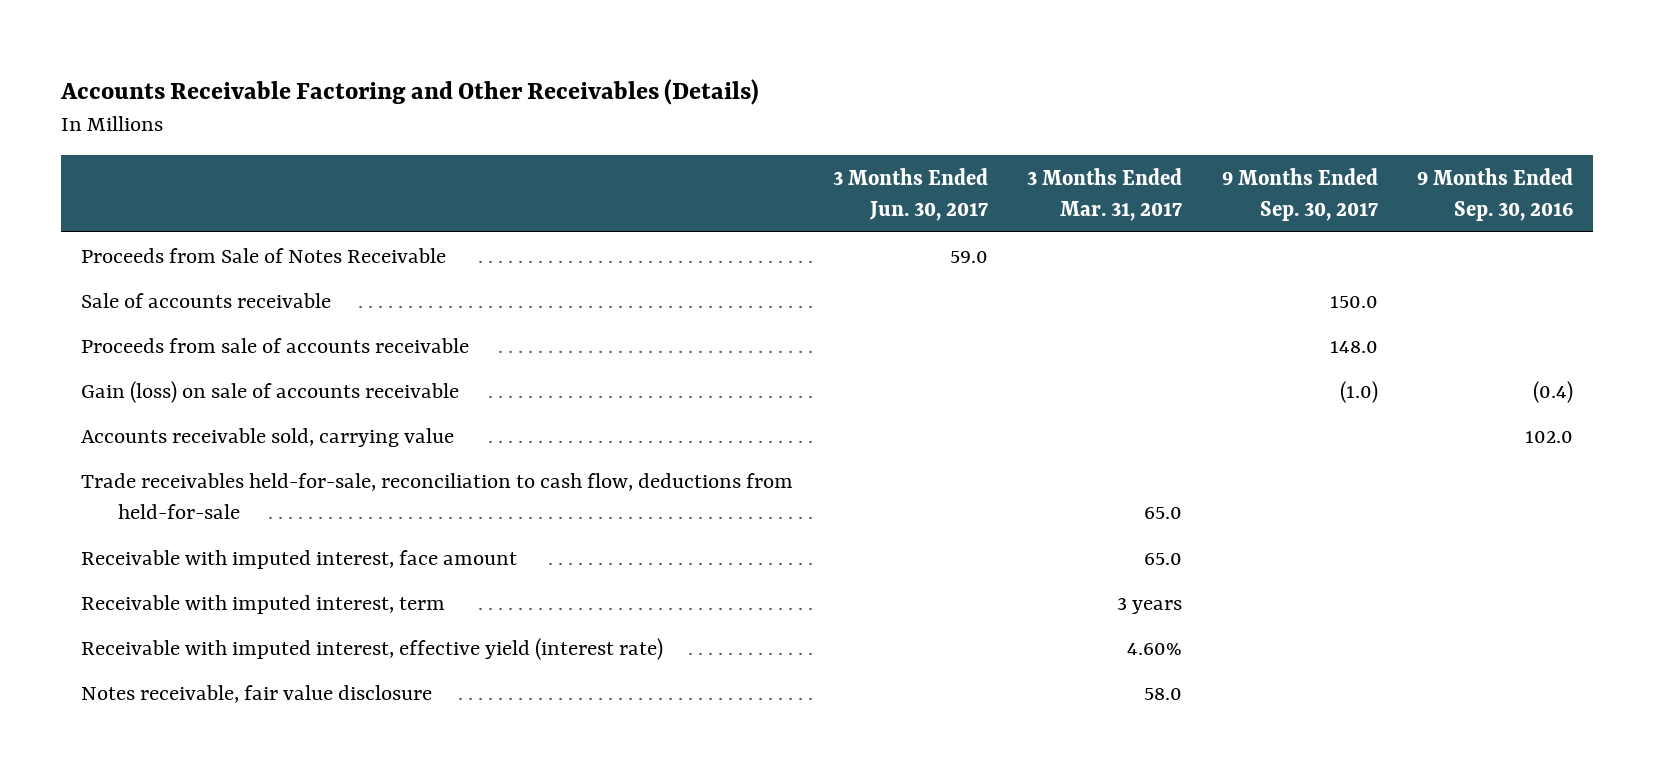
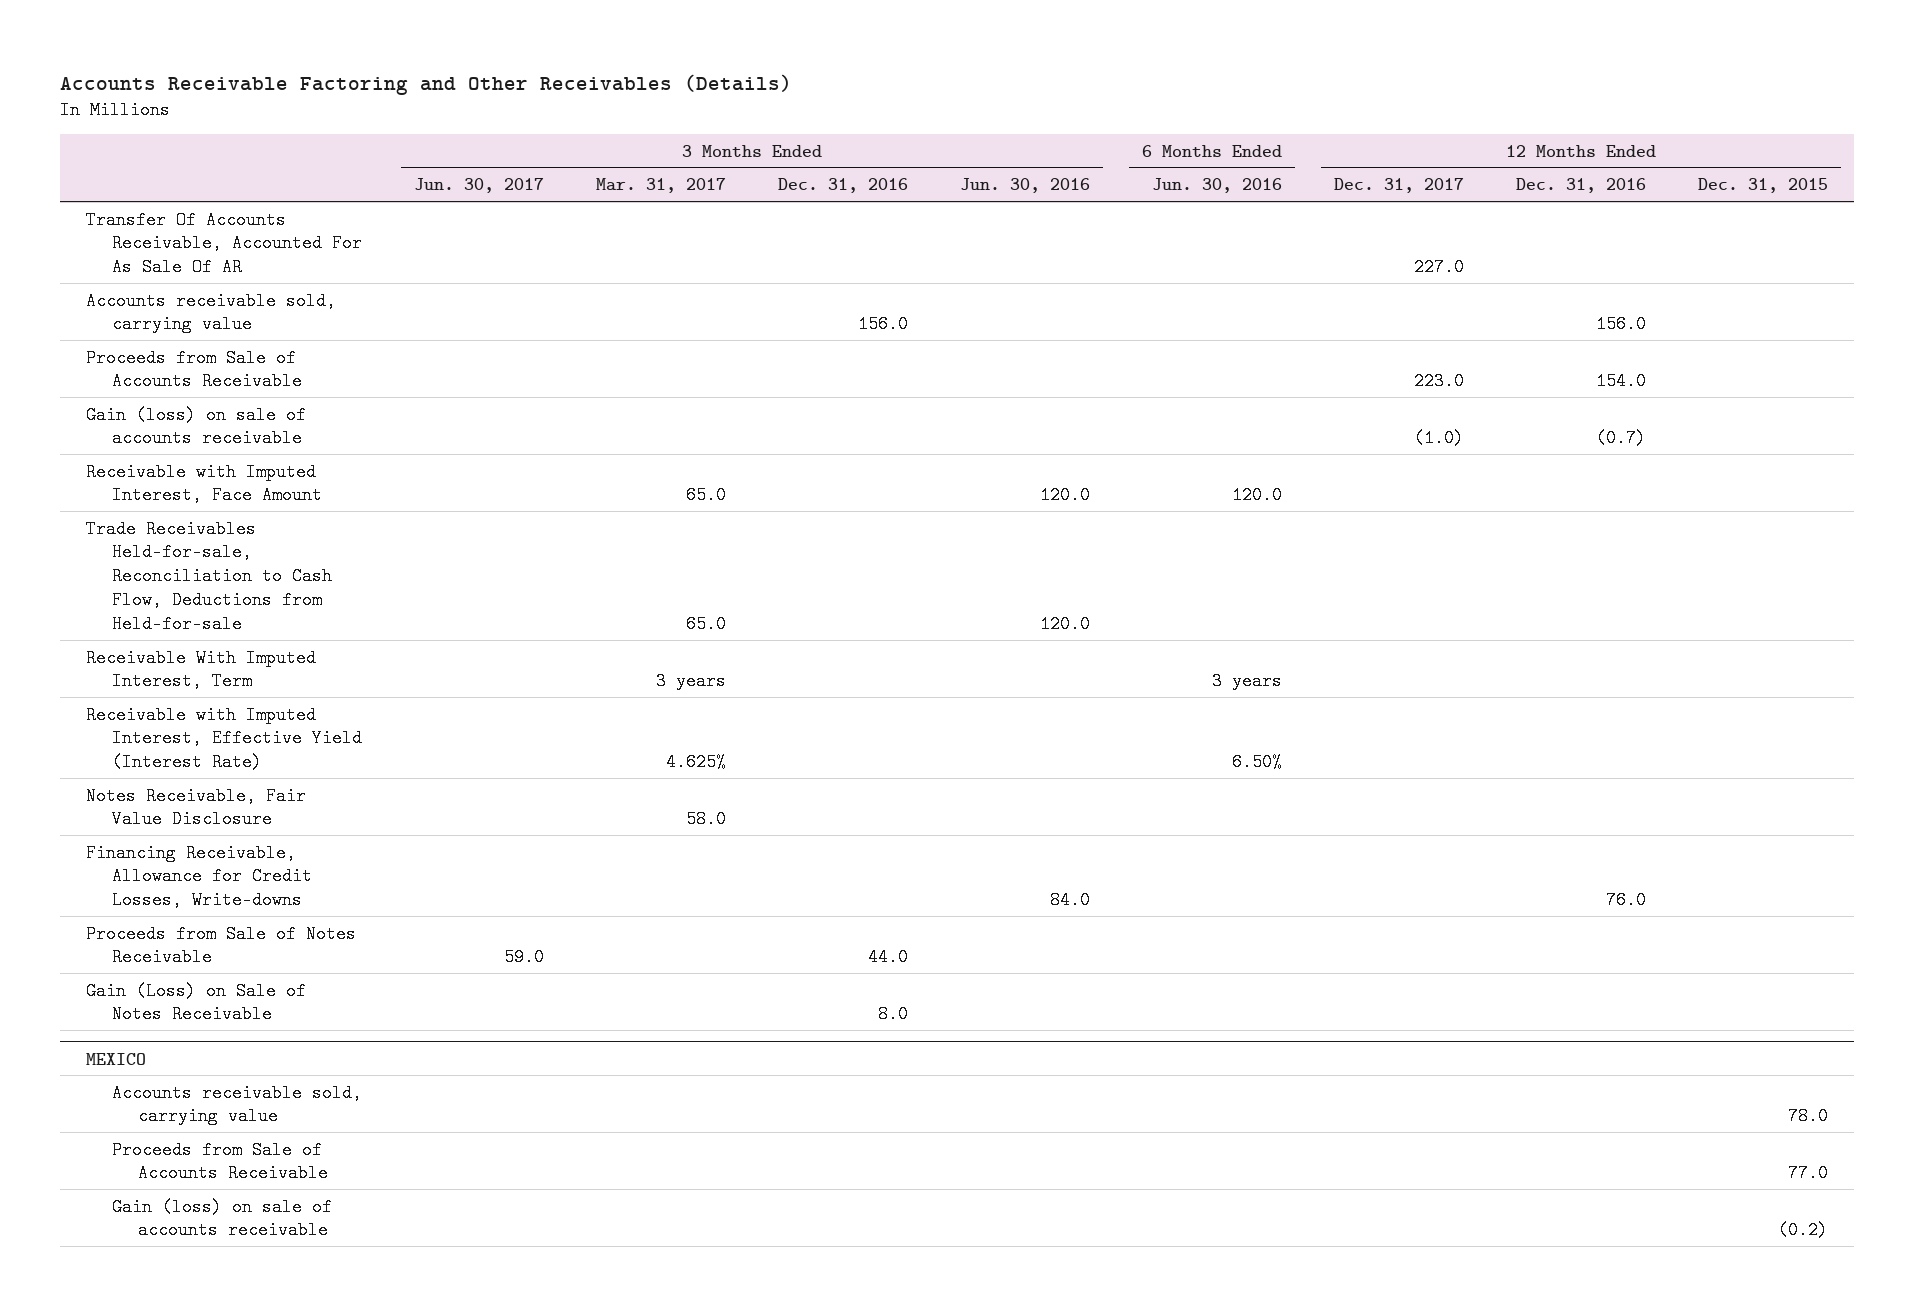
- | 3 Months Ended Jun. 30, 2017 | 3 Months Ended Mar. 31, 2017 | 9 Months Ended Sep. 30, 2017 | 9 Months Ended Sep. 30, 2016
+ | 3 Months Ended Jun. 30, 2017 | 3 Months Ended Mar. 31, 2017 | 3 Months Ended Dec. 31, 2016 | 3 Months Ended Jun. 30, 2016 | 6 Months Ended Jun. 30, 2016 | 12 Months Ended Dec. 31, 2017 | 12 Months Ended Dec. 31, 2016 | 12 Months Ended Dec. 31, 2015
- Sale of accounts receivable | | | 150.0 |
- Proceeds from sale of accounts receivable | | | 148.0 |
+ Transfer Of Accounts Receivable, Accounted For As Sale Of AR | | | | | | 227.0 | |
- Trade receivables held-for-sale, reconciliation to cash flow, deductions from held-for-sale | | 65.0 | |
- Receivable with imputed interest, face amount | | 65.0 | |
- Receivable with imputed interest, term | | 3 years | |
- Receivable with imputed interest, effective yield (interest rate) | | 4.60% | |
- Notes receivable, fair value disclosure | | 58.0 | |
+ Proceeds from Sale of Accounts Receivable | | | | | | 223.0 | 154.0 |
moved down: Gain (loss) on sale of accounts receivable | | | | | | (1.0) | (0.7) |
+ Receivable with Imputed Interest, Face Amount | | 65.0 | | 120.0 | 120.0 | | |
+ Trade Receivables Held-for-sale, Reconciliation to Cash Flow, Deductions from Held-for-sale | | 65.0 | | 120.0 | | | |
+ Receivable With Imputed Interest, Term | | 3 years | | | 3 years | | |
+ Receivable with Imputed Interest, Effective Yield (Interest Rate) | | 4.625% | | | 6.50% | | |
+ Notes Receivable, Fair Value Disclosure | | 58.0 | | | | | |
+ Financing Receivable, Allowance for Credit Losses, Write-downs | | | | 84.0 | | | 76.0 |
moved down: Proceeds from Sale of Notes Receivable | 59.0 | | 44.0 | | | | |
+ Gain (Loss) on Sale of Notes Receivable | | | 8.0 | | | | |
+ MEXICO
+ Accounts receivable sold, carrying value | | | | | | | | 78.0
+ Proceeds from Sale of Accounts Receivable | | | | | | | | 77.0
+ Gain (loss) on sale of accounts receivable | | | | | | | | (0.2)

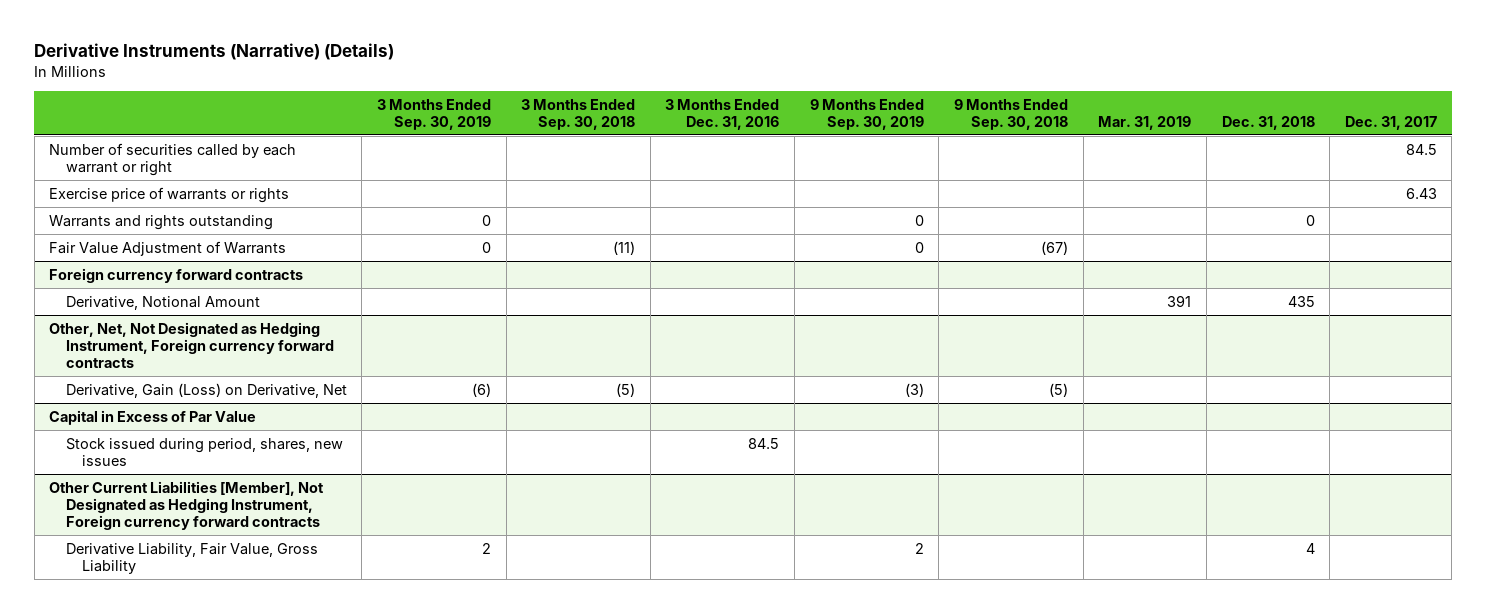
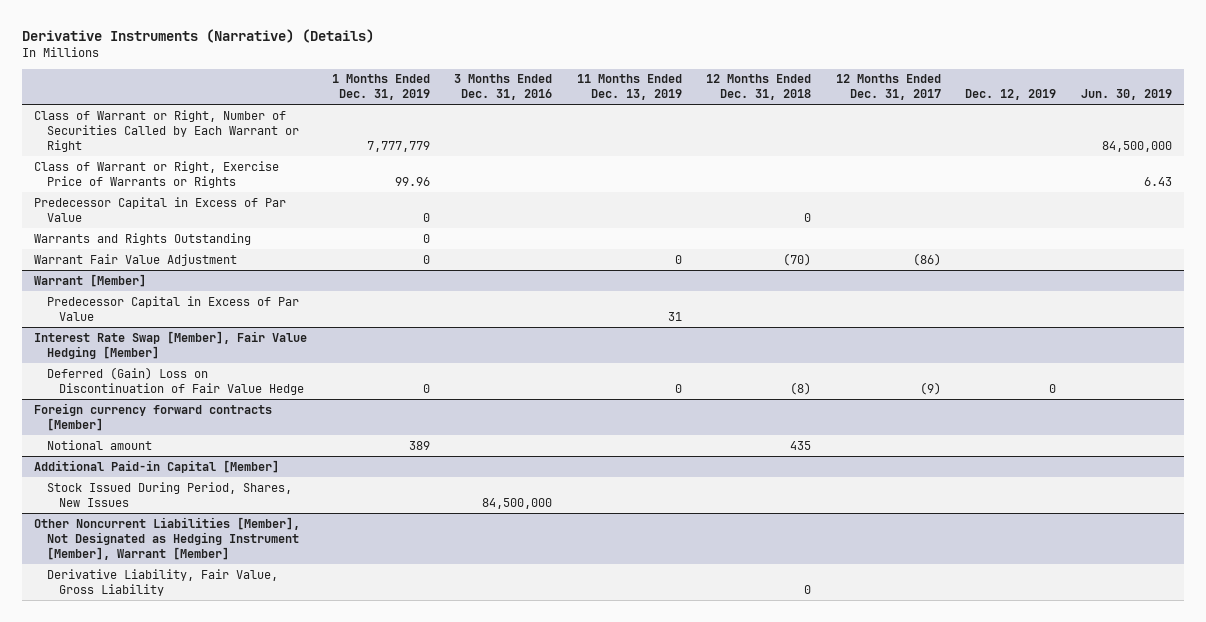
- | 3 Months Ended Sep. 30, 2019 | 3 Months Ended Sep. 30, 2018 | 3 Months Ended Dec. 31, 2016 | 9 Months Ended Sep. 30, 2019 | 9 Months Ended Sep. 30, 2018 | Mar. 31, 2019 | Dec. 31, 2018 | Dec. 31, 2017
+ | 1 Months Ended Dec. 31, 2019 | 3 Months Ended Dec. 31, 2016 | 11 Months Ended Dec. 13, 2019 | 12 Months Ended Dec. 31, 2018 | 12 Months Ended Dec. 31, 2017 | Dec. 12, 2019 | Jun. 30, 2019
- Number of securities called by each warrant or right | | | | | | | | 84.5
- Exercise price of warrants or rights | | | | | | | | 6.43
- Warrants and rights outstanding | 0 | | | 0 | | | 0 |
- Fair Value Adjustment of Warrants | 0 | (11) | | 0 | (67) | | |
- Foreign currency forward contracts
- Derivative, Notional Amount | | | | | | 391 | 435 |
- Other, Net, Not Designated as Hedging Instrument, Foreign currency forward contracts
- Derivative, Gain (Loss) on Derivative, Net | (6) | (5) | | (3) | (5) | | |
- Capital in Excess of Par Value
- Stock issued during period, shares, new issues | | | 84.5 | | | | |
- Other Current Liabilities [Member], Not Designated as Hedging Instrument, Foreign currency forward contracts
+ Class of Warrant or Right, Number of Securities Called by Each Warrant or Right | 7,777,779 | | | | | | 84,500,000
+ Class of Warrant or Right, Exercise Price of Warrants or Rights | 99.96 | | | | | | 6.43
+ Predecessor Capital in Excess of Par Value | 0 | | | 0 | | |
+ Warrants and Rights Outstanding | 0 | | | | | |
+ Warrant Fair Value Adjustment | 0 | | 0 | (70) | (86) | |
+ Warrant [Member]
+ Predecessor Capital in Excess of Par Value | | | 31 | | | |
+ Interest Rate Swap [Member], Fair Value Hedging [Member]
+ Deferred (Gain) Loss on Discontinuation of Fair Value Hedge | 0 | | 0 | (8) | (9) | 0 |
+ Foreign currency forward contracts [Member]
+ Notional amount | 389 | | | 435 | | |
+ Additional Paid-in Capital [Member]
+ Stock Issued During Period, Shares, New Issues | | 84,500,000 | | | | |
+ Other Noncurrent Liabilities [Member], Not Designated as Hedging Instrument [Member], Warrant [Member]

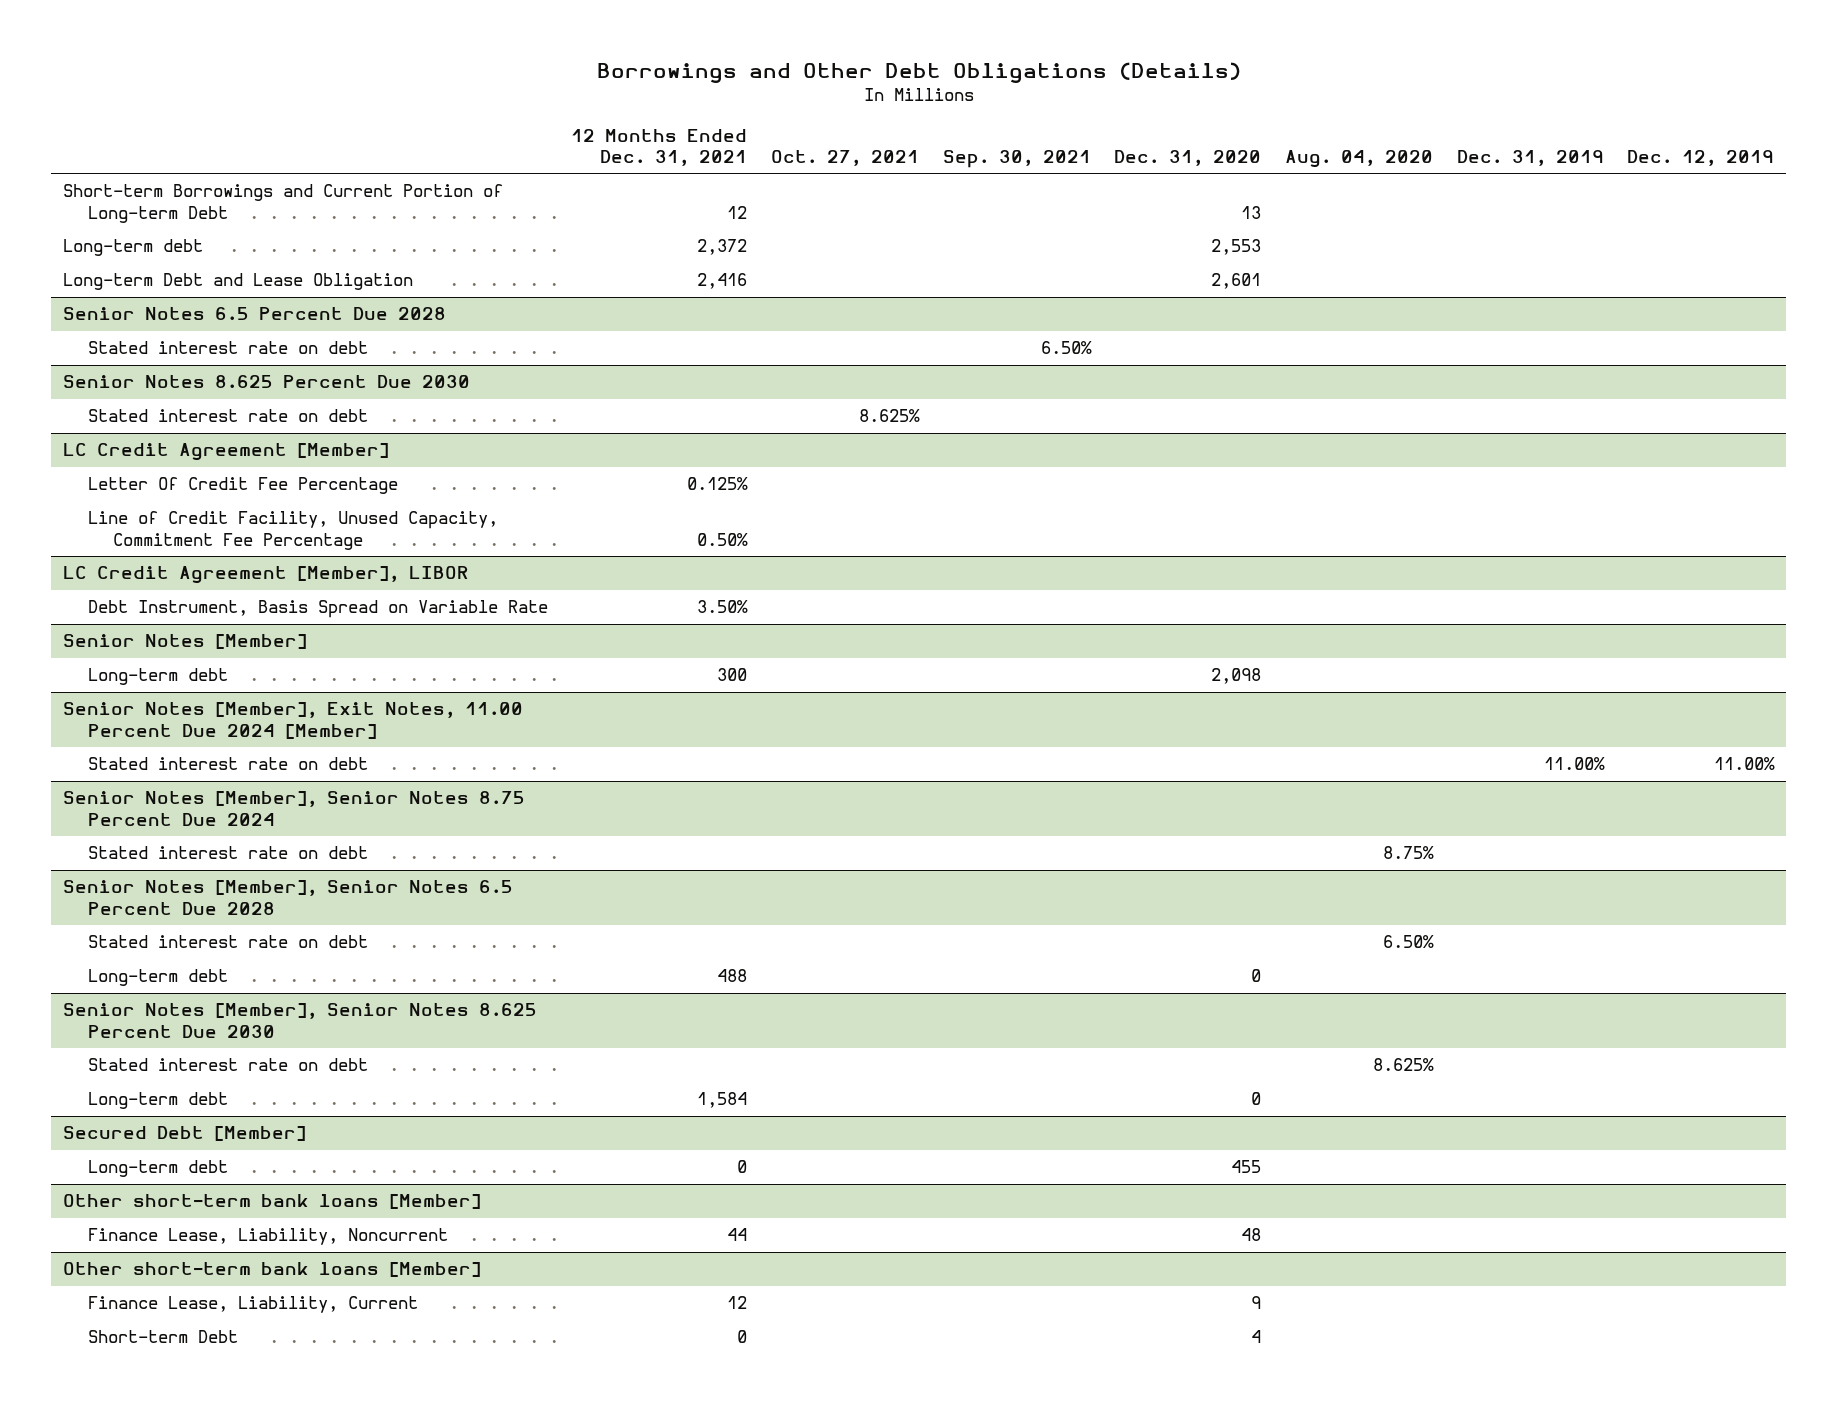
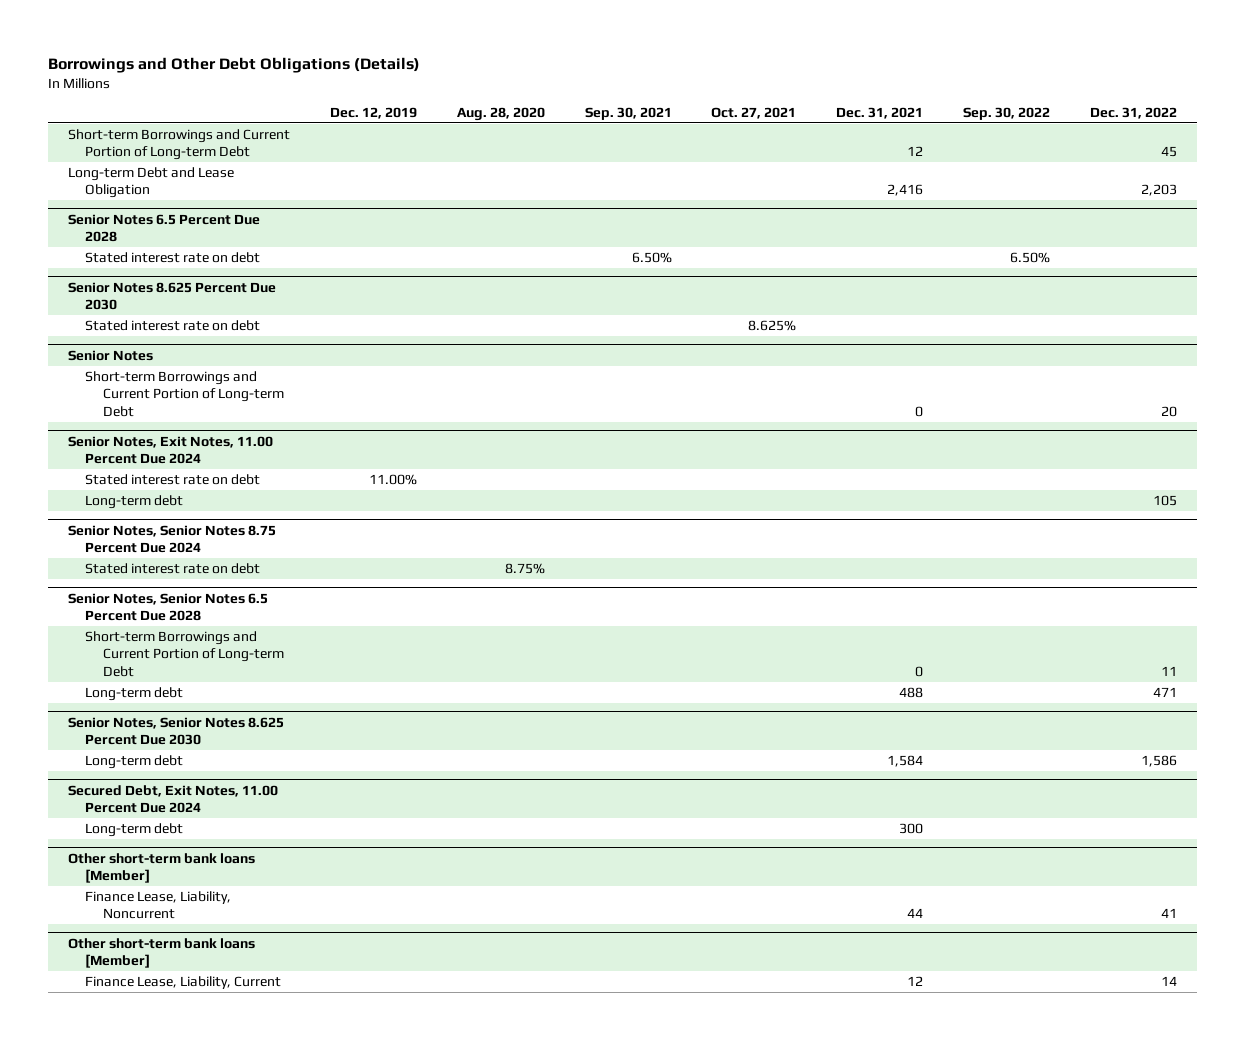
- | 12 Months Ended Dec. 31, 2021 | Oct. 27, 2021 | Sep. 30, 2021 | Dec. 31, 2020 | Aug. 04, 2020 | Dec. 31, 2019 | Dec. 12, 2019
+ | Dec. 12, 2019 | Aug. 28, 2020 | Sep. 30, 2021 | Oct. 27, 2021 | Dec. 31, 2021 | Sep. 30, 2022 | Dec. 31, 2022
- Long-term debt | 2,372 | | | 2,553 | | |
- LC Credit Agreement [Member]
- Letter Of Credit Fee Percentage | 0.125% | | | | | |
- Line of Credit Facility, Unused Capacity, Commitment Fee Percentage | 0.50% | | | | | |
- LC Credit Agreement [Member], LIBOR
- Debt Instrument, Basis Spread on Variable Rate | 3.50% | | | | | |
- Senior Notes [Member]
- Long-term debt | 300 | | | 2,098 | | |
- Senior Notes [Member], Exit Notes, 11.00 Percent Due 2024 [Member]
+ Senior Notes
+ Short-term Borrowings and Current Portion of Long-term Debt | | | | | 0 | | 20
+ Senior Notes, Exit Notes, 11.00 Percent Due 2024
- Senior Notes [Member], Senior Notes 8.75 Percent Due 2024
+ Long-term debt | | | | | | | 105
+ Senior Notes, Senior Notes 8.75 Percent Due 2024
- Senior Notes [Member], Senior Notes 6.5 Percent Due 2028
- Stated interest rate on debt | | | | | 6.50% | |
+ Senior Notes, Senior Notes 6.5 Percent Due 2028
+ Short-term Borrowings and Current Portion of Long-term Debt | | | | | 0 | | 11
- Senior Notes [Member], Senior Notes 8.625 Percent Due 2030
- Stated interest rate on debt | | | | | 8.625% | |
+ Senior Notes, Senior Notes 8.625 Percent Due 2030
- Secured Debt [Member]
+ Secured Debt, Exit Notes, 11.00 Percent Due 2024
@ Other short-term bank loans [Member]
- Short-term Debt | 0 | | | 4 | | |

